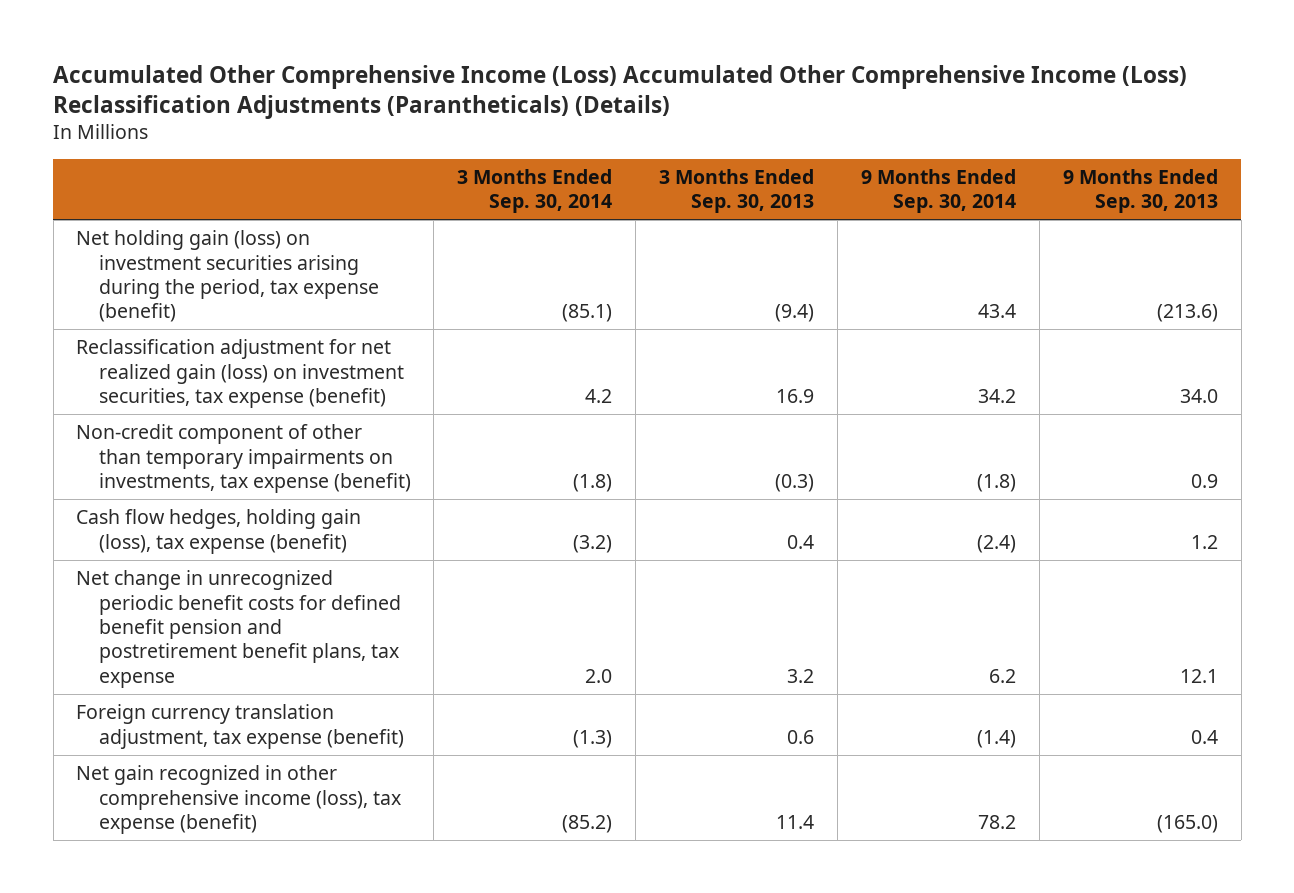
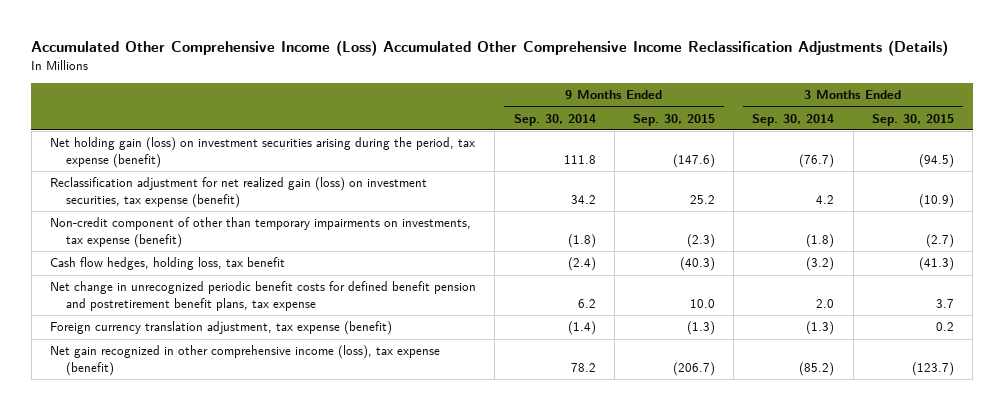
- Accumulated Other Comprehensive Income (Loss) Accumulated Other Comprehensive Income (Loss) Reclassification Adjustments (Parantheticals) (Details)
+ Accumulated Other Comprehensive Income (Loss) Accumulated Other Comprehensive Income Reclassification Adjustments (Details)
- | 3 Months Ended Sep. 30, 2014 | 3 Months Ended Sep. 30, 2013 | 9 Months Ended Sep. 30, 2014 | 9 Months Ended Sep. 30, 2013
+ | 9 Months Ended Sep. 30, 2014 | 9 Months Ended Sep. 30, 2015 | 3 Months Ended Sep. 30, 2014 | 3 Months Ended Sep. 30, 2015
- Net holding gain (loss) on investment securities arising during the period, tax expense (benefit) | (85.1) | (9.4) | 43.4 | (213.6)
+ Net holding gain (loss) on investment securities arising during the period, tax expense (benefit) | 111.8 | (147.6) | (76.7) | (94.5)
- Cash flow hedges, holding gain (loss), tax expense (benefit) | (3.2) | 0.4 | (2.4) | 1.2
+ Cash flow hedges, holding loss, tax benefit | (2.4) | (40.3) | (3.2) | (41.3)

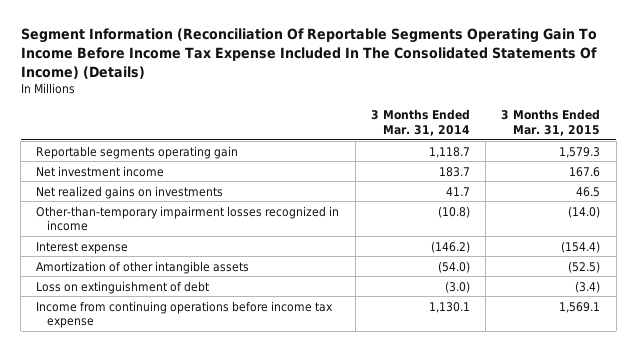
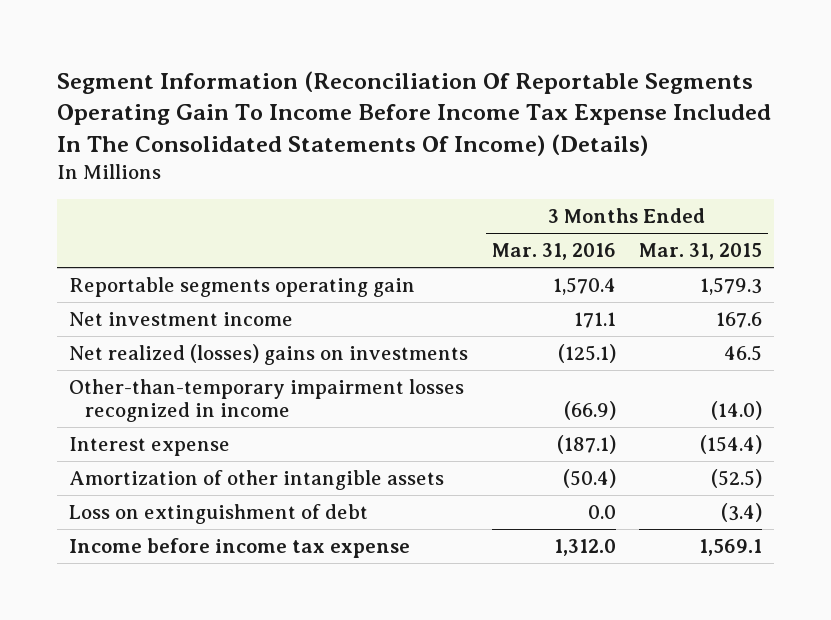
- | 3 Months Ended Mar. 31, 2014 | 3 Months Ended Mar. 31, 2015
+ | 3 Months Ended Mar. 31, 2016 | 3 Months Ended Mar. 31, 2015
- Net realized gains on investments | 41.7 | 46.5
+ Net realized (losses) gains on investments | (125.1) | 46.5
- Income from continuing operations before income tax expense | 1,130.1 | 1,569.1
+ Income before income tax expense | 1,312.0 | 1,569.1

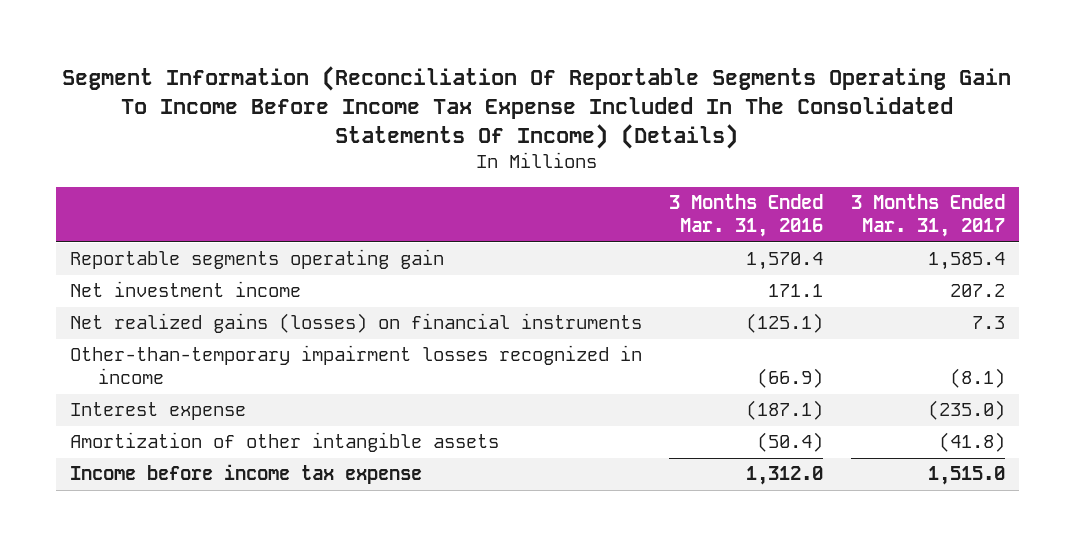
- | 3 Months Ended Mar. 31, 2016 | 3 Months Ended Mar. 31, 2015
+ | 3 Months Ended Mar. 31, 2016 | 3 Months Ended Mar. 31, 2017
- Net realized (losses) gains on investments | (125.1) | 46.5
+ Net realized gains (losses) on financial instruments | (125.1) | 7.3
- Loss on extinguishment of debt | 0.0 | (3.4)

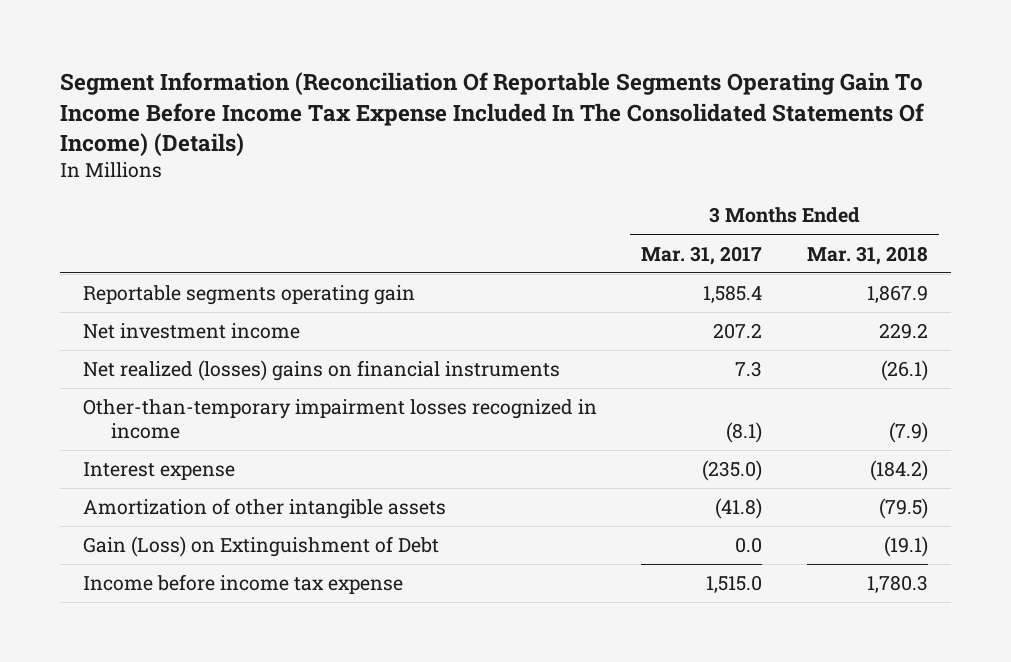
- | 3 Months Ended Mar. 31, 2016 | 3 Months Ended Mar. 31, 2017
+ | 3 Months Ended Mar. 31, 2017 | 3 Months Ended Mar. 31, 2018
- Net realized gains (losses) on financial instruments | (125.1) | 7.3
+ Net realized (losses) gains on financial instruments | 7.3 | (26.1)
+ Gain (Loss) on Extinguishment of Debt | 0.0 | (19.1)

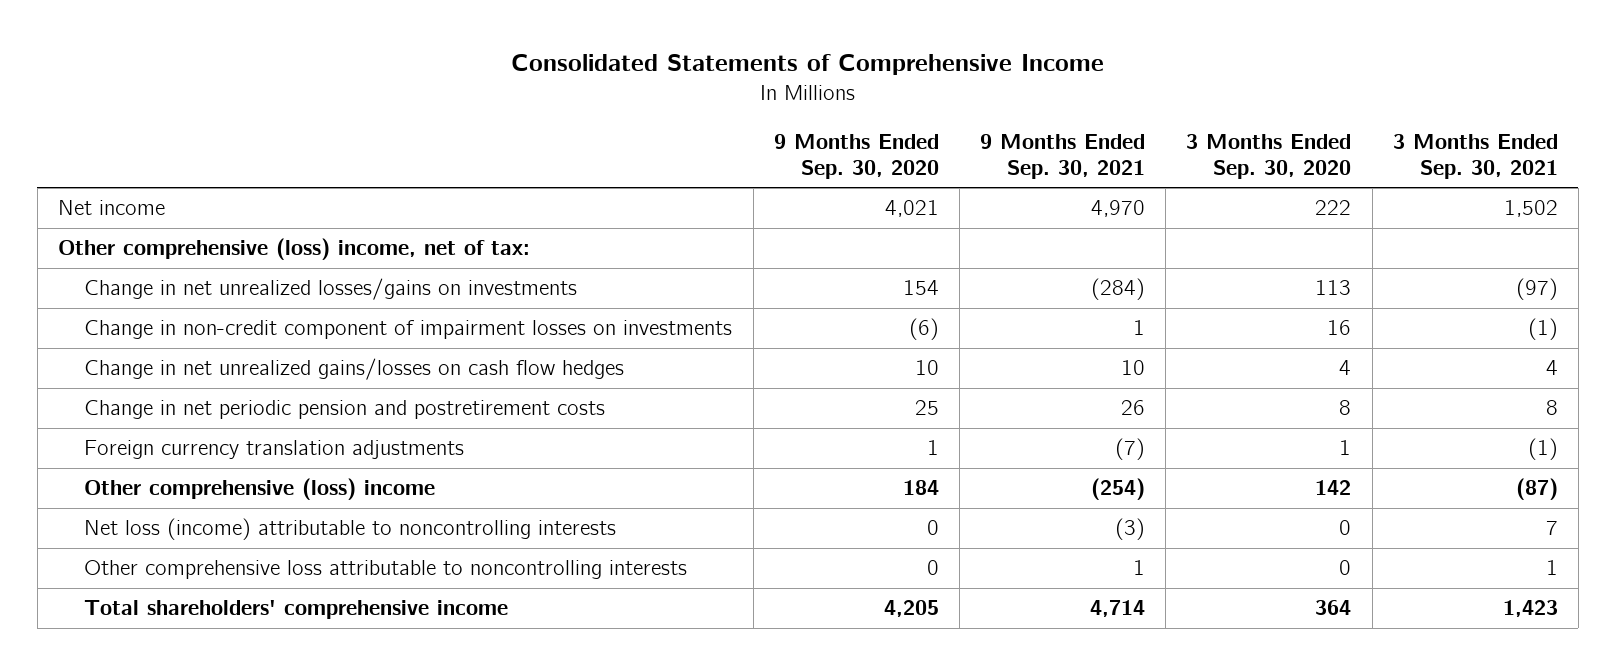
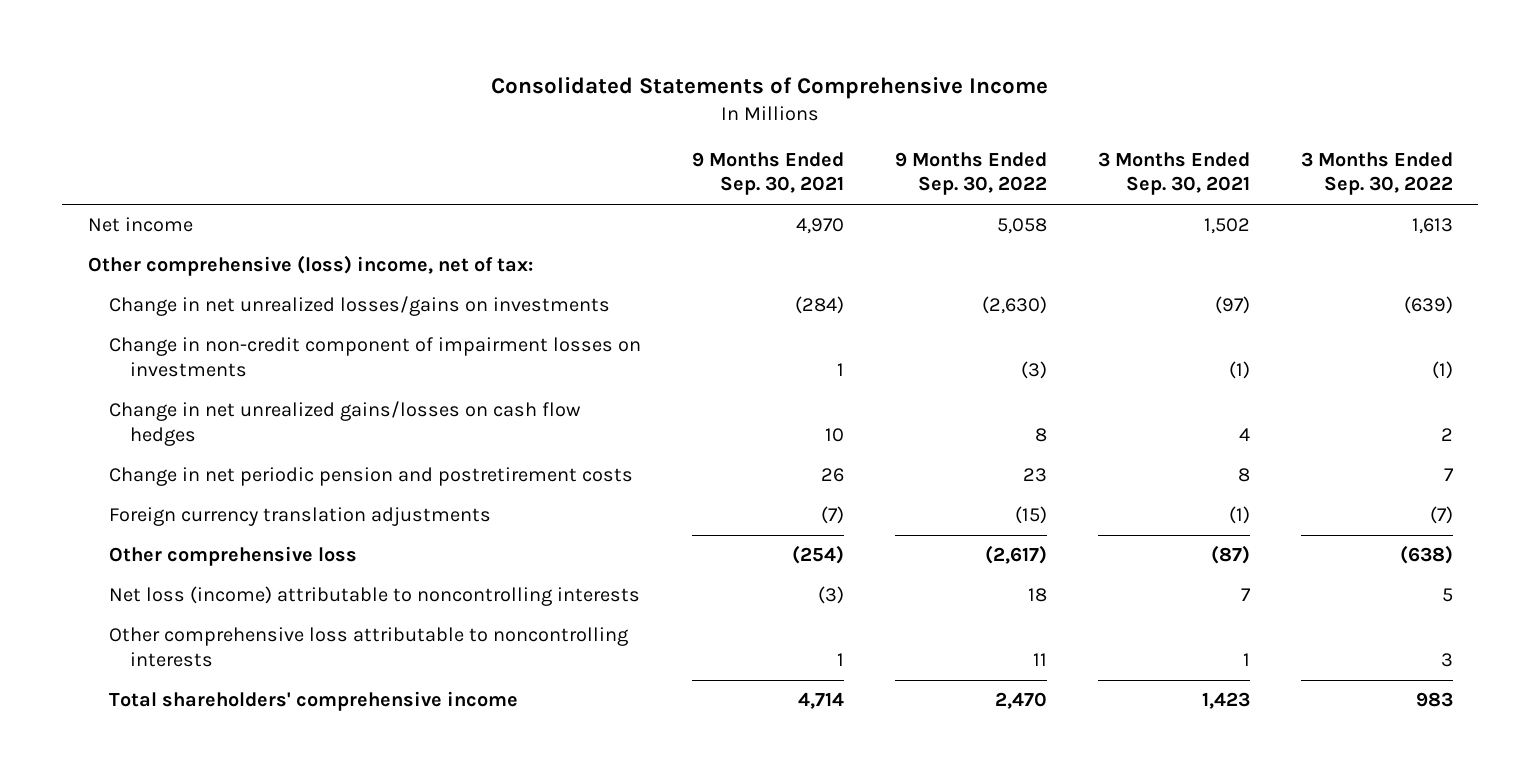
- | 9 Months Ended Sep. 30, 2020 | 9 Months Ended Sep. 30, 2021 | 3 Months Ended Sep. 30, 2020 | 3 Months Ended Sep. 30, 2021
+ | 9 Months Ended Sep. 30, 2021 | 9 Months Ended Sep. 30, 2022 | 3 Months Ended Sep. 30, 2021 | 3 Months Ended Sep. 30, 2022
- Other comprehensive (loss) income | 184 | (254) | 142 | (87)
+ Other comprehensive loss | (254) | (2,617) | (87) | (638)

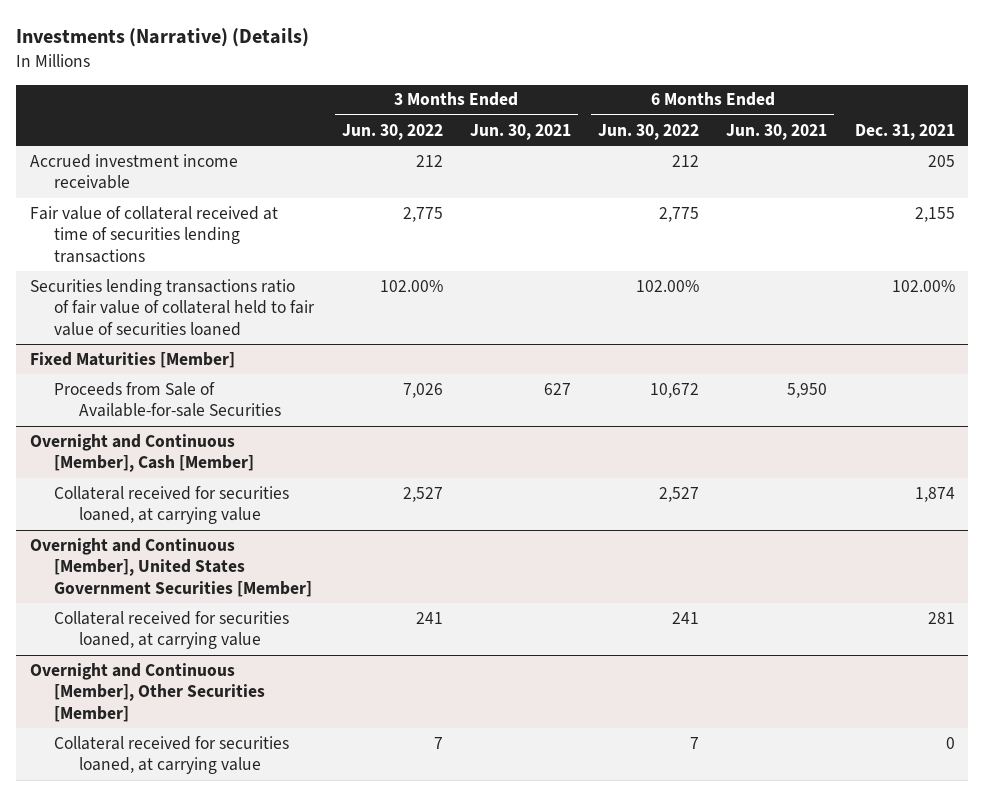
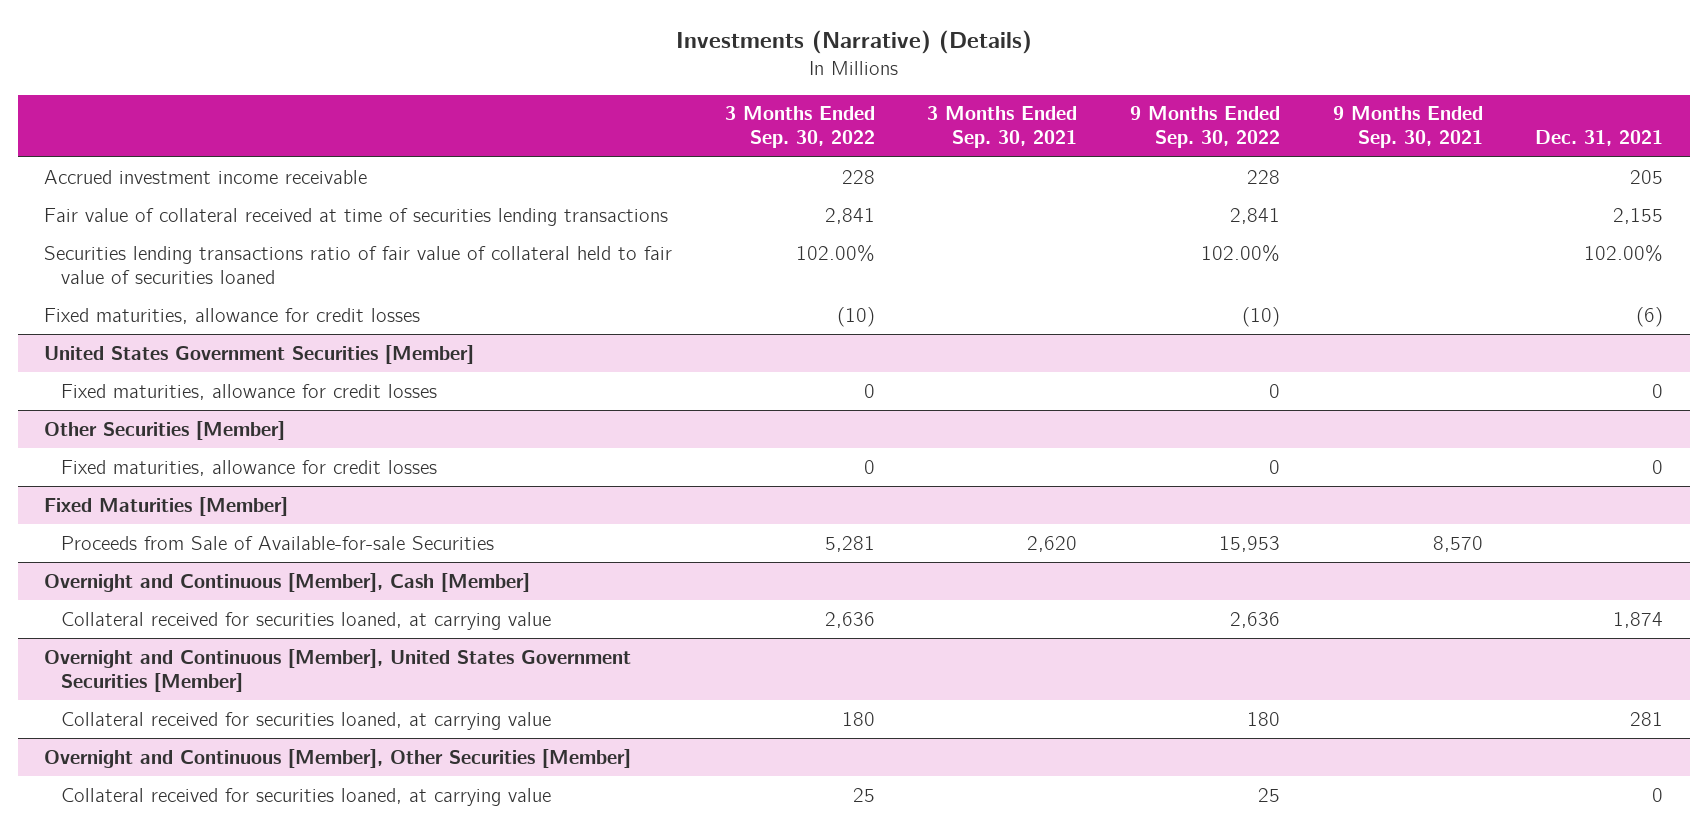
- | 3 Months Ended Jun. 30, 2022 | 3 Months Ended Jun. 30, 2021 | 6 Months Ended Jun. 30, 2022 | 6 Months Ended Jun. 30, 2021 | Dec. 31, 2021
+ | 3 Months Ended Sep. 30, 2022 | 3 Months Ended Sep. 30, 2021 | 9 Months Ended Sep. 30, 2022 | 9 Months Ended Sep. 30, 2021 | Dec. 31, 2021
+ Fixed maturities, allowance for credit losses | (10) | | (10) | | (6)
+ United States Government Securities [Member]
+ Fixed maturities, allowance for credit losses | 0 | | 0 | | 0
+ Other Securities [Member]
+ Fixed maturities, allowance for credit losses | 0 | | 0 | | 0

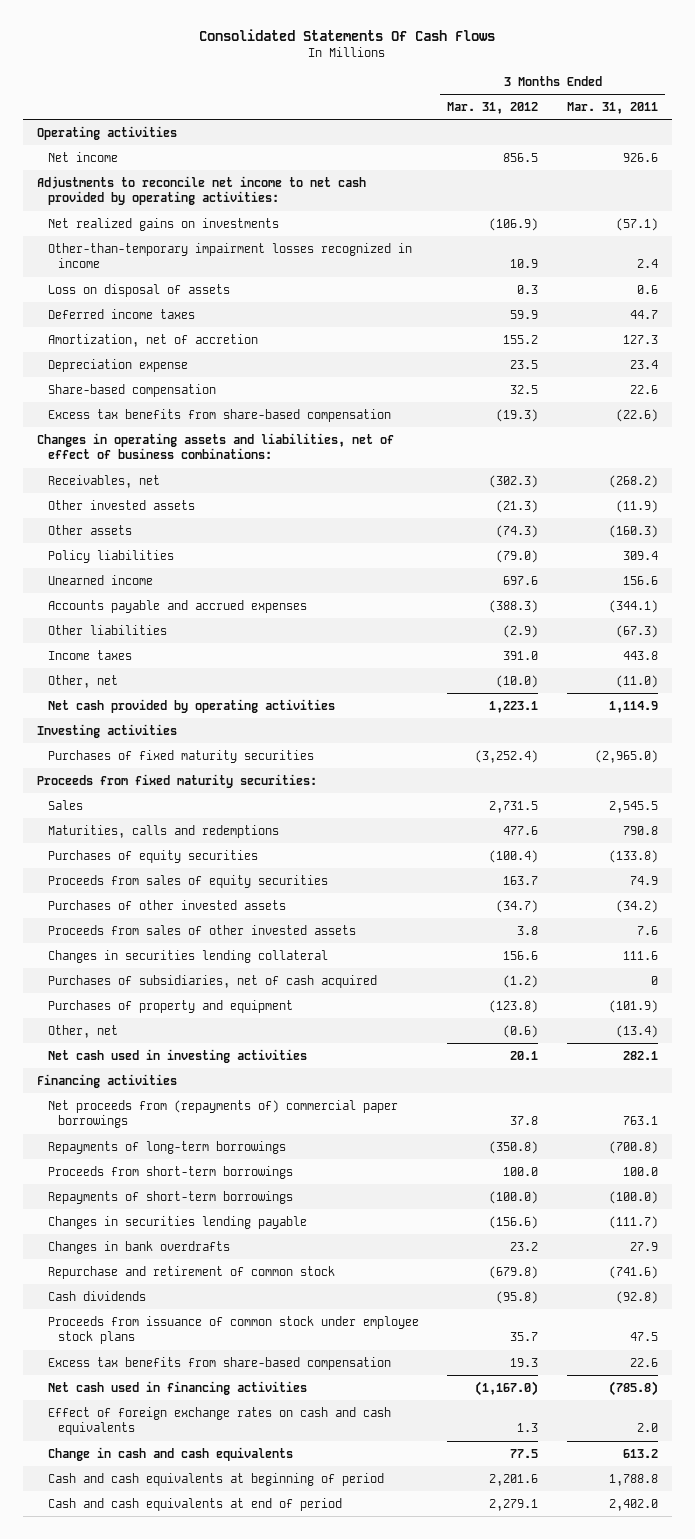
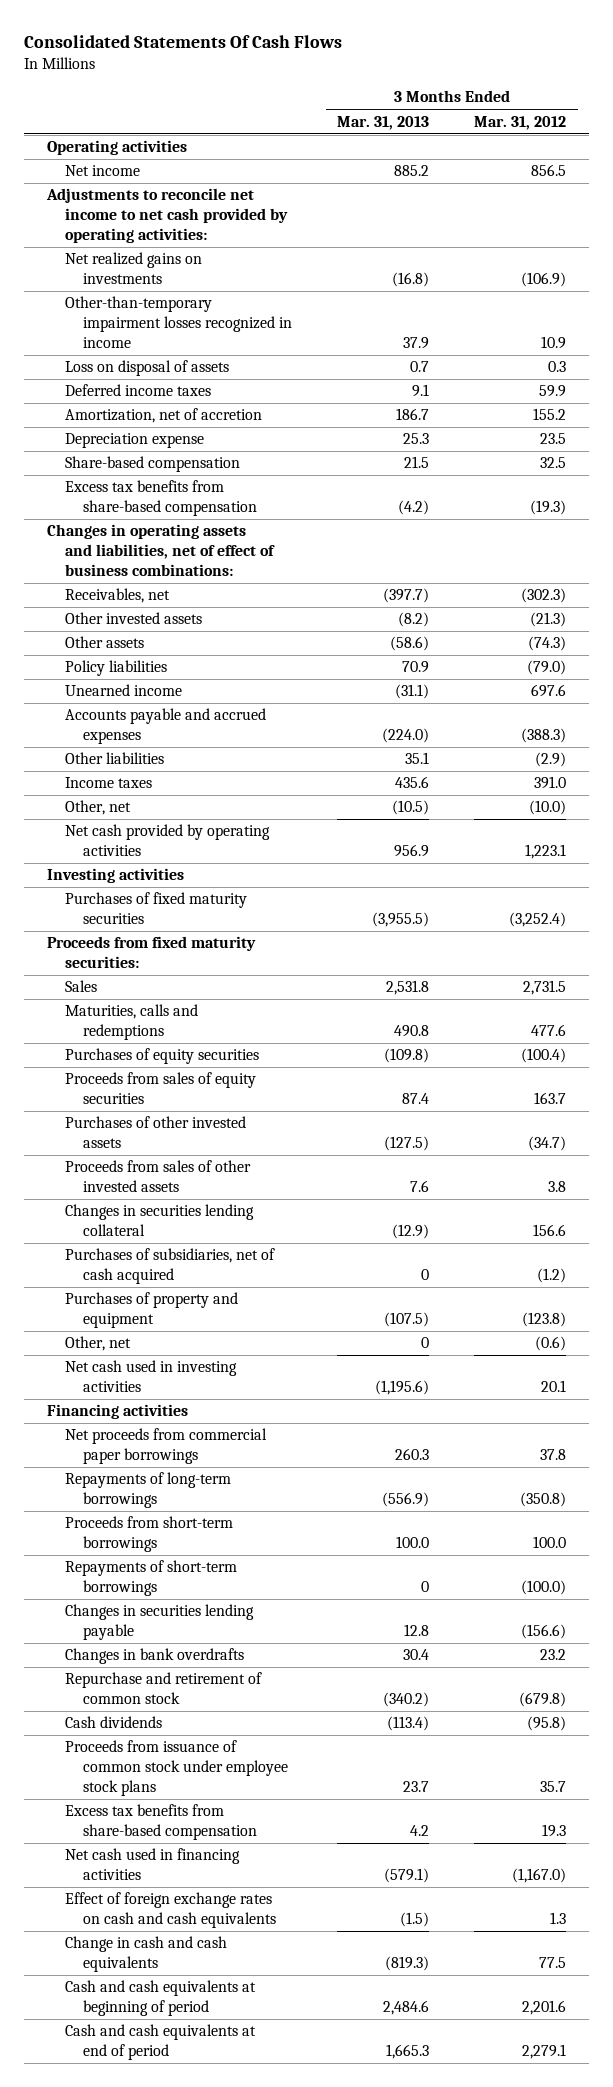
- | 3 Months Ended Mar. 31, 2012 | 3 Months Ended Mar. 31, 2011
+ | 3 Months Ended Mar. 31, 2013 | 3 Months Ended Mar. 31, 2012
- Net proceeds from (repayments of) commercial paper borrowings | 37.8 | 763.1
+ Net proceeds from commercial paper borrowings | 260.3 | 37.8

